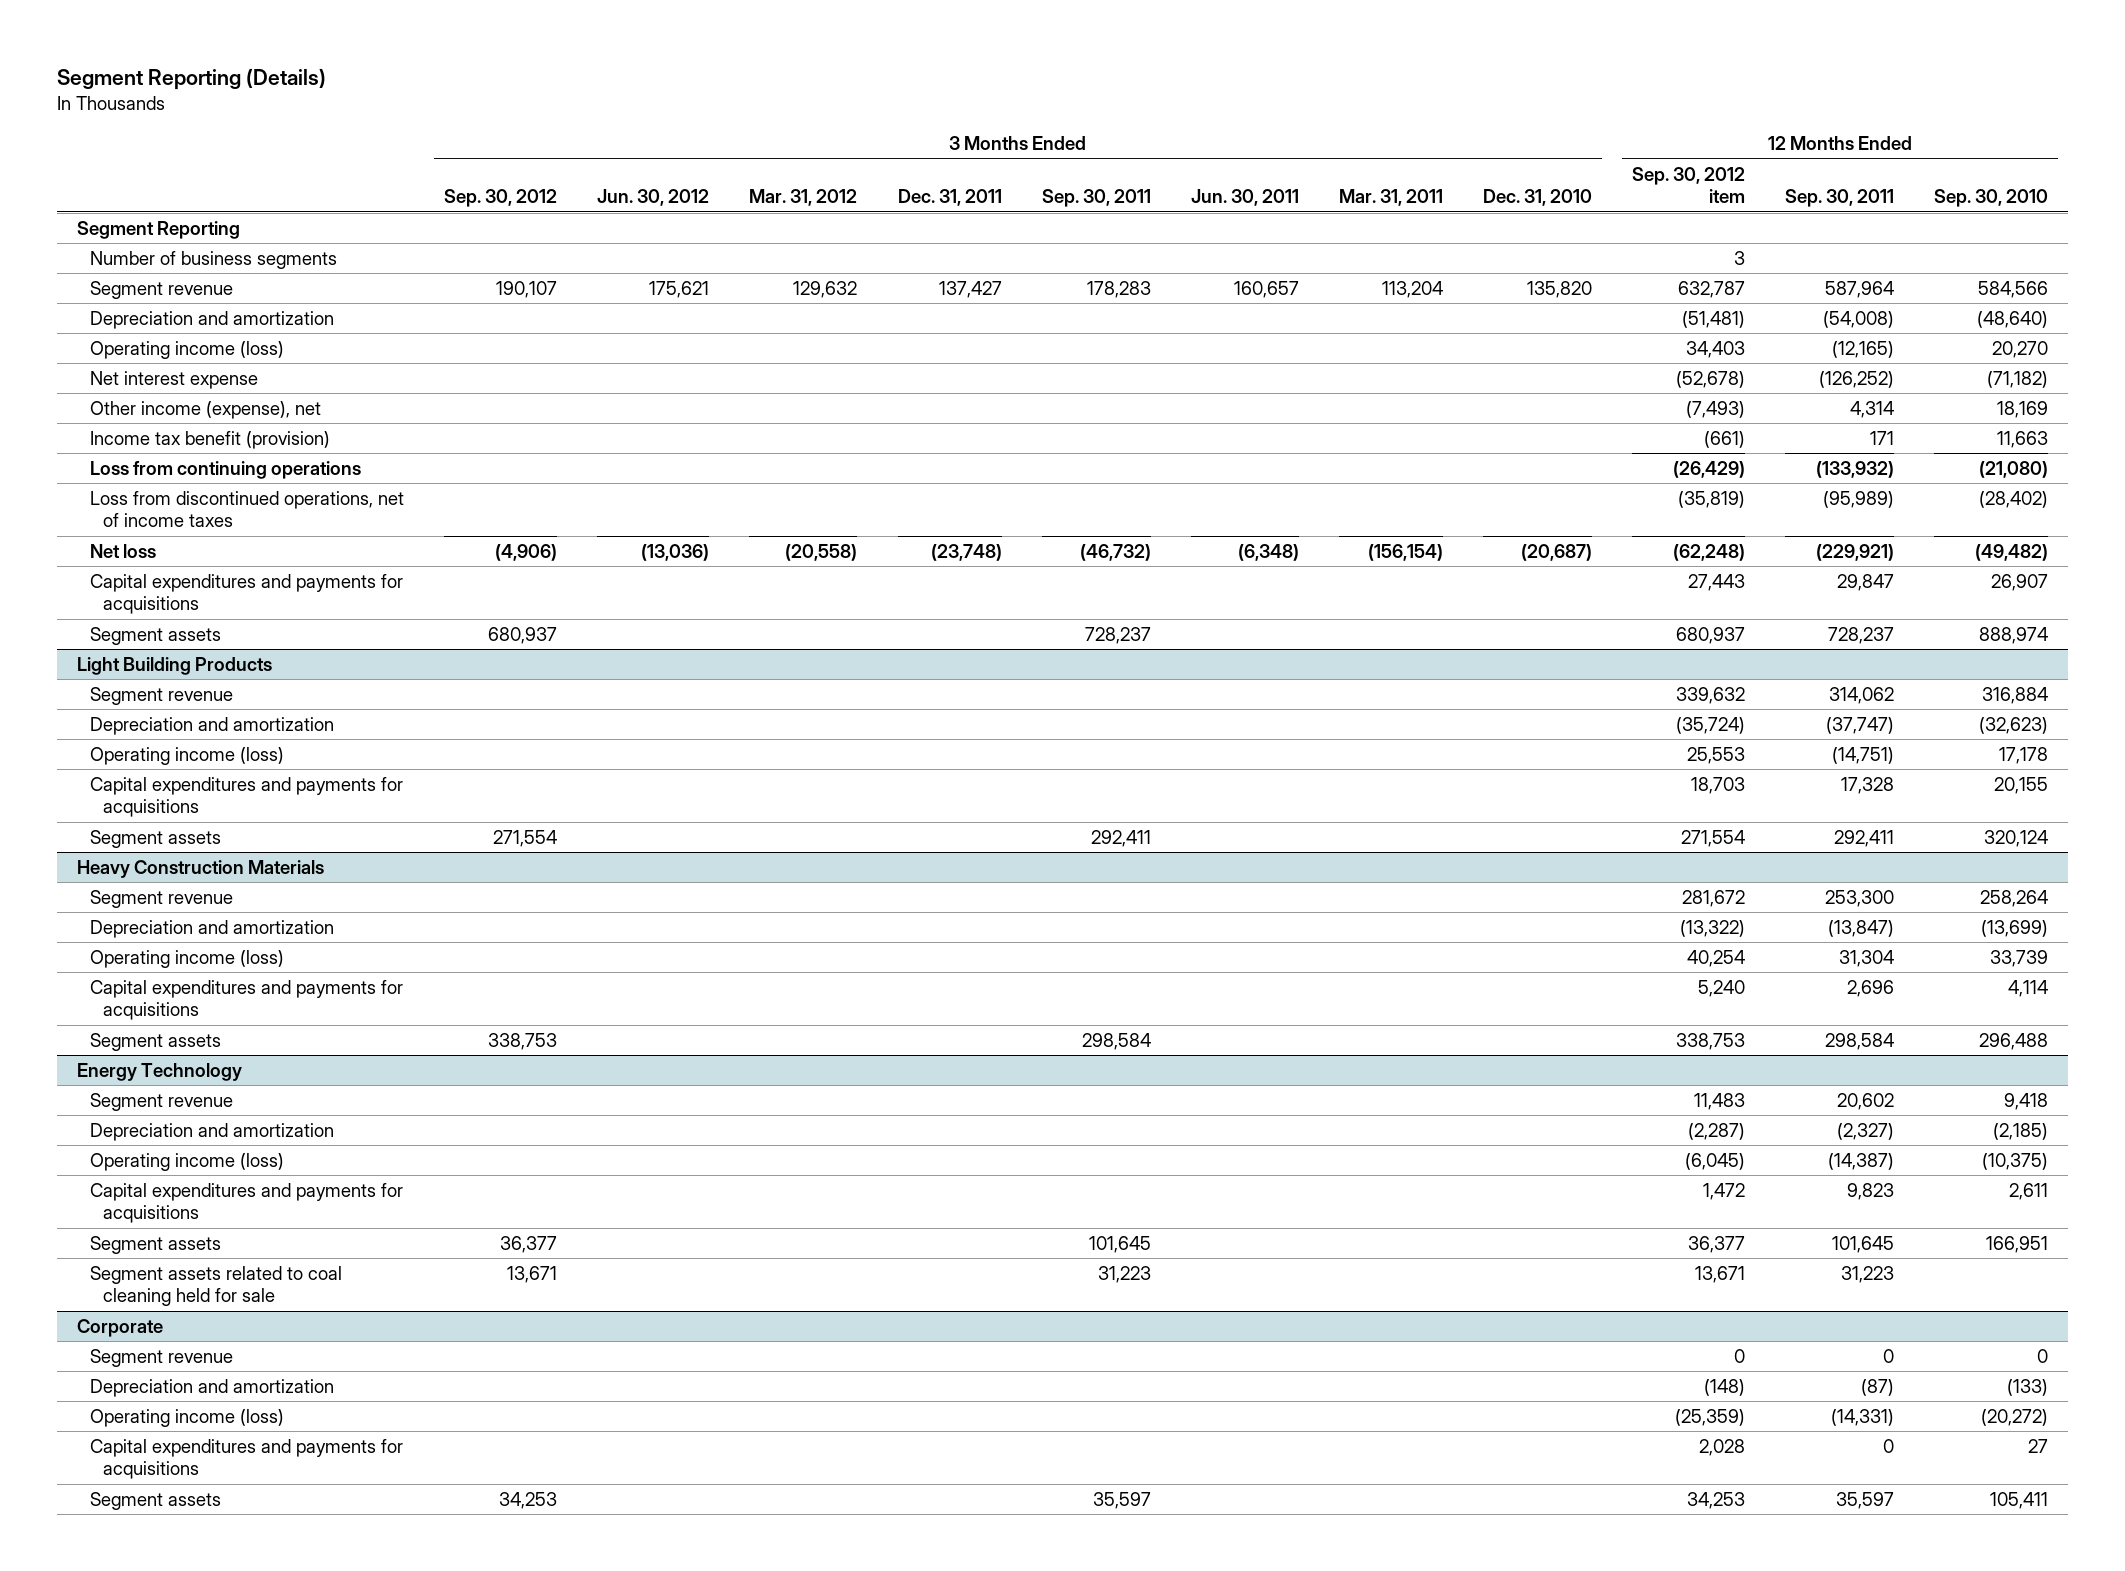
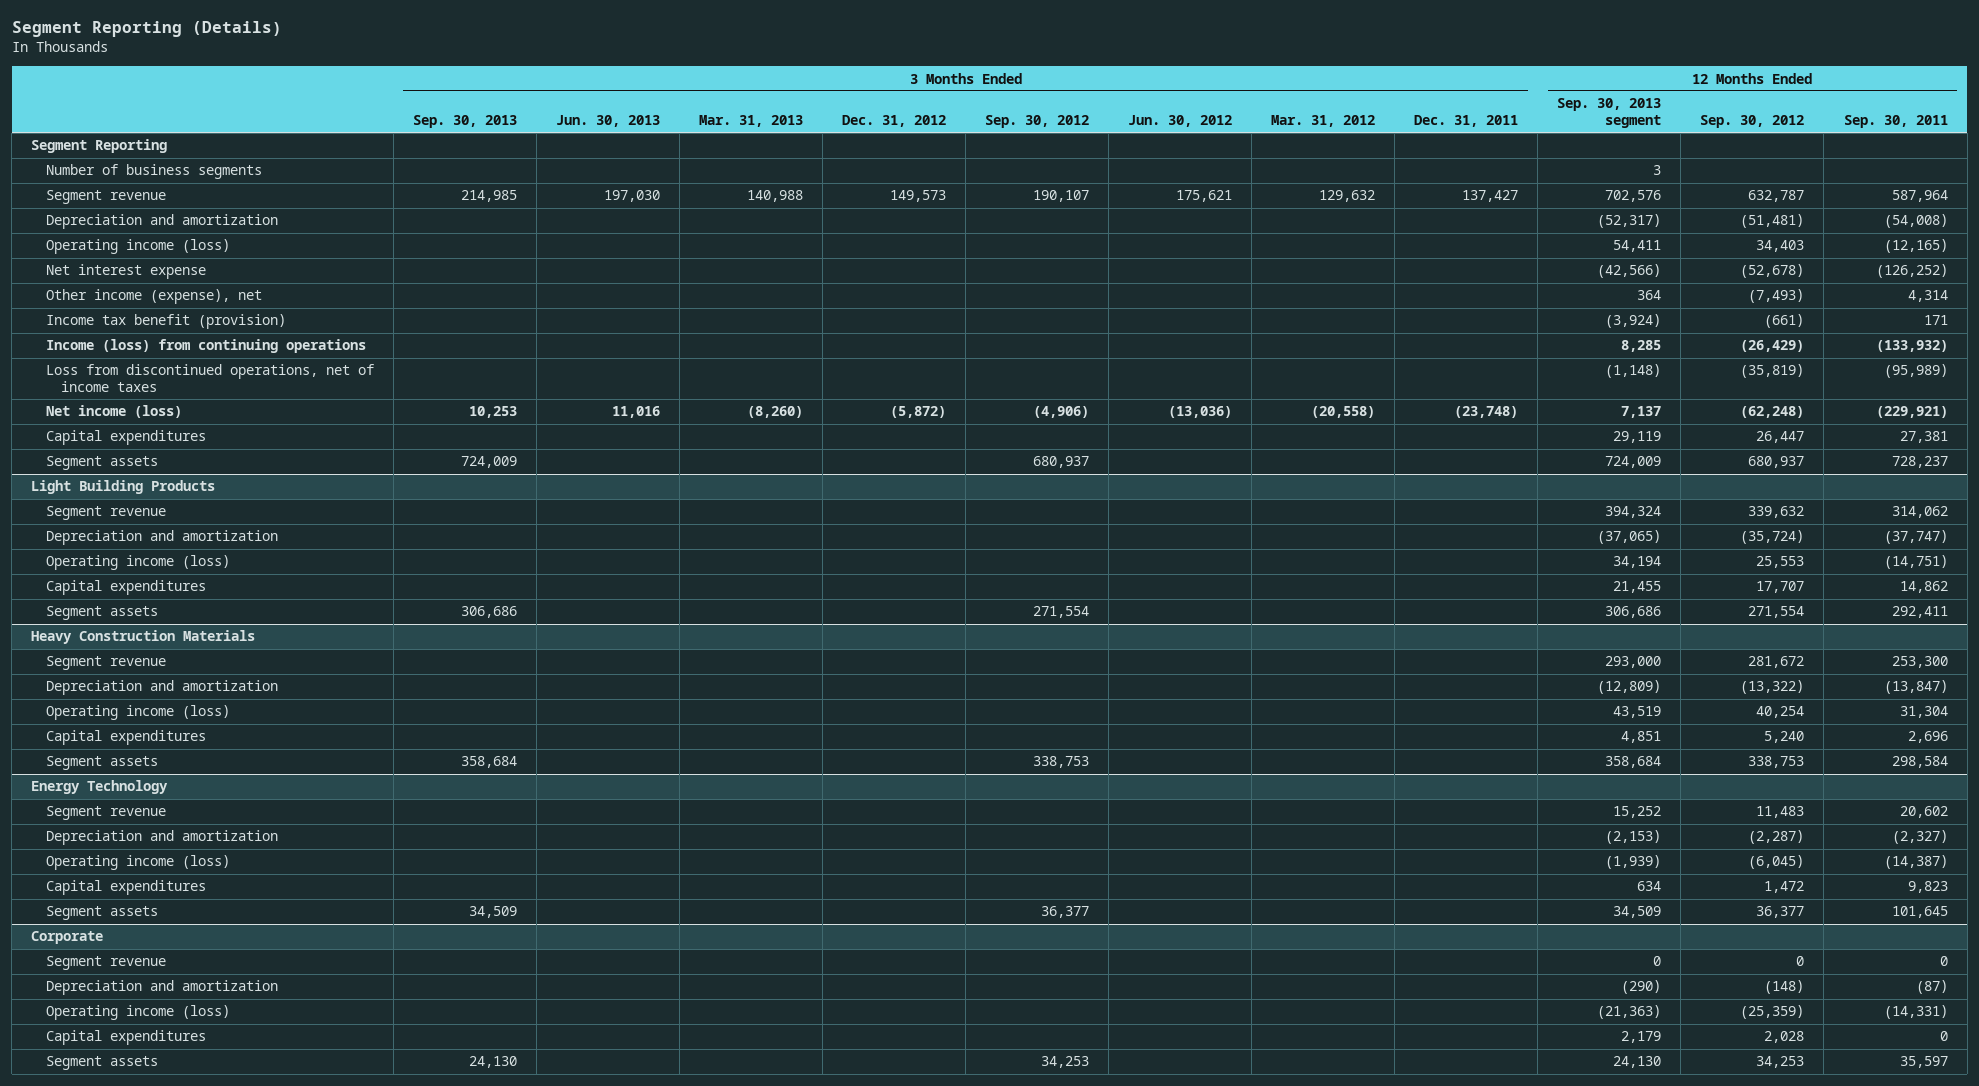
- | 3 Months Ended Sep. 30, 2012 | 3 Months Ended Jun. 30, 2012 | 3 Months Ended Mar. 31, 2012 | 3 Months Ended Dec. 31, 2011 | 3 Months Ended Sep. 30, 2011 | 3 Months Ended Jun. 30, 2011 | 3 Months Ended Mar. 31, 2011 | 3 Months Ended Dec. 31, 2010 | 12 Months Ended Sep. 30, 2012 item | 12 Months Ended Sep. 30, 2011 | 12 Months Ended Sep. 30, 2010
+ | 3 Months Ended Sep. 30, 2013 | 3 Months Ended Jun. 30, 2013 | 3 Months Ended Mar. 31, 2013 | 3 Months Ended Dec. 31, 2012 | 3 Months Ended Sep. 30, 2012 | 3 Months Ended Jun. 30, 2012 | 3 Months Ended Mar. 31, 2012 | 3 Months Ended Dec. 31, 2011 | 12 Months Ended Sep. 30, 2013 segment | 12 Months Ended Sep. 30, 2012 | 12 Months Ended Sep. 30, 2011
- Loss from continuing operations | | | | | | | | | (26,429) | (133,932) | (21,080)
+ Income (loss) from continuing operations | | | | | | | | | 8,285 | (26,429) | (133,932)
- Net loss | (4,906) | (13,036) | (20,558) | (23,748) | (46,732) | (6,348) | (156,154) | (20,687) | (62,248) | (229,921) | (49,482)
- Capital expenditures and payments for acquisitions | | | | | | | | | 27,443 | 29,847 | 26,907
+ Net income (loss) | 10,253 | 11,016 | (8,260) | (5,872) | (4,906) | (13,036) | (20,558) | (23,748) | 7,137 | (62,248) | (229,921)
+ Capital expenditures | | | | | | | | | 29,119 | 26,447 | 27,381
@ Light Building Products
- Capital expenditures and payments for acquisitions | | | | | | | | | 18,703 | 17,328 | 20,155
+ Capital expenditures | | | | | | | | | 21,455 | 17,707 | 14,862
@ Heavy Construction Materials
- Capital expenditures and payments for acquisitions | | | | | | | | | 5,240 | 2,696 | 4,114
+ Capital expenditures | | | | | | | | | 4,851 | 5,240 | 2,696
@ Energy Technology
- Capital expenditures and payments for acquisitions | | | | | | | | | 1,472 | 9,823 | 2,611
+ Capital expenditures | | | | | | | | | 634 | 1,472 | 9,823
- Segment assets related to coal cleaning held for sale | 13,671 | | | | 31,223 | | | | 13,671 | 31,223 |
@ Corporate
- Capital expenditures and payments for acquisitions | | | | | | | | | 2,028 | 0 | 27
+ Capital expenditures | | | | | | | | | 2,179 | 2,028 | 0

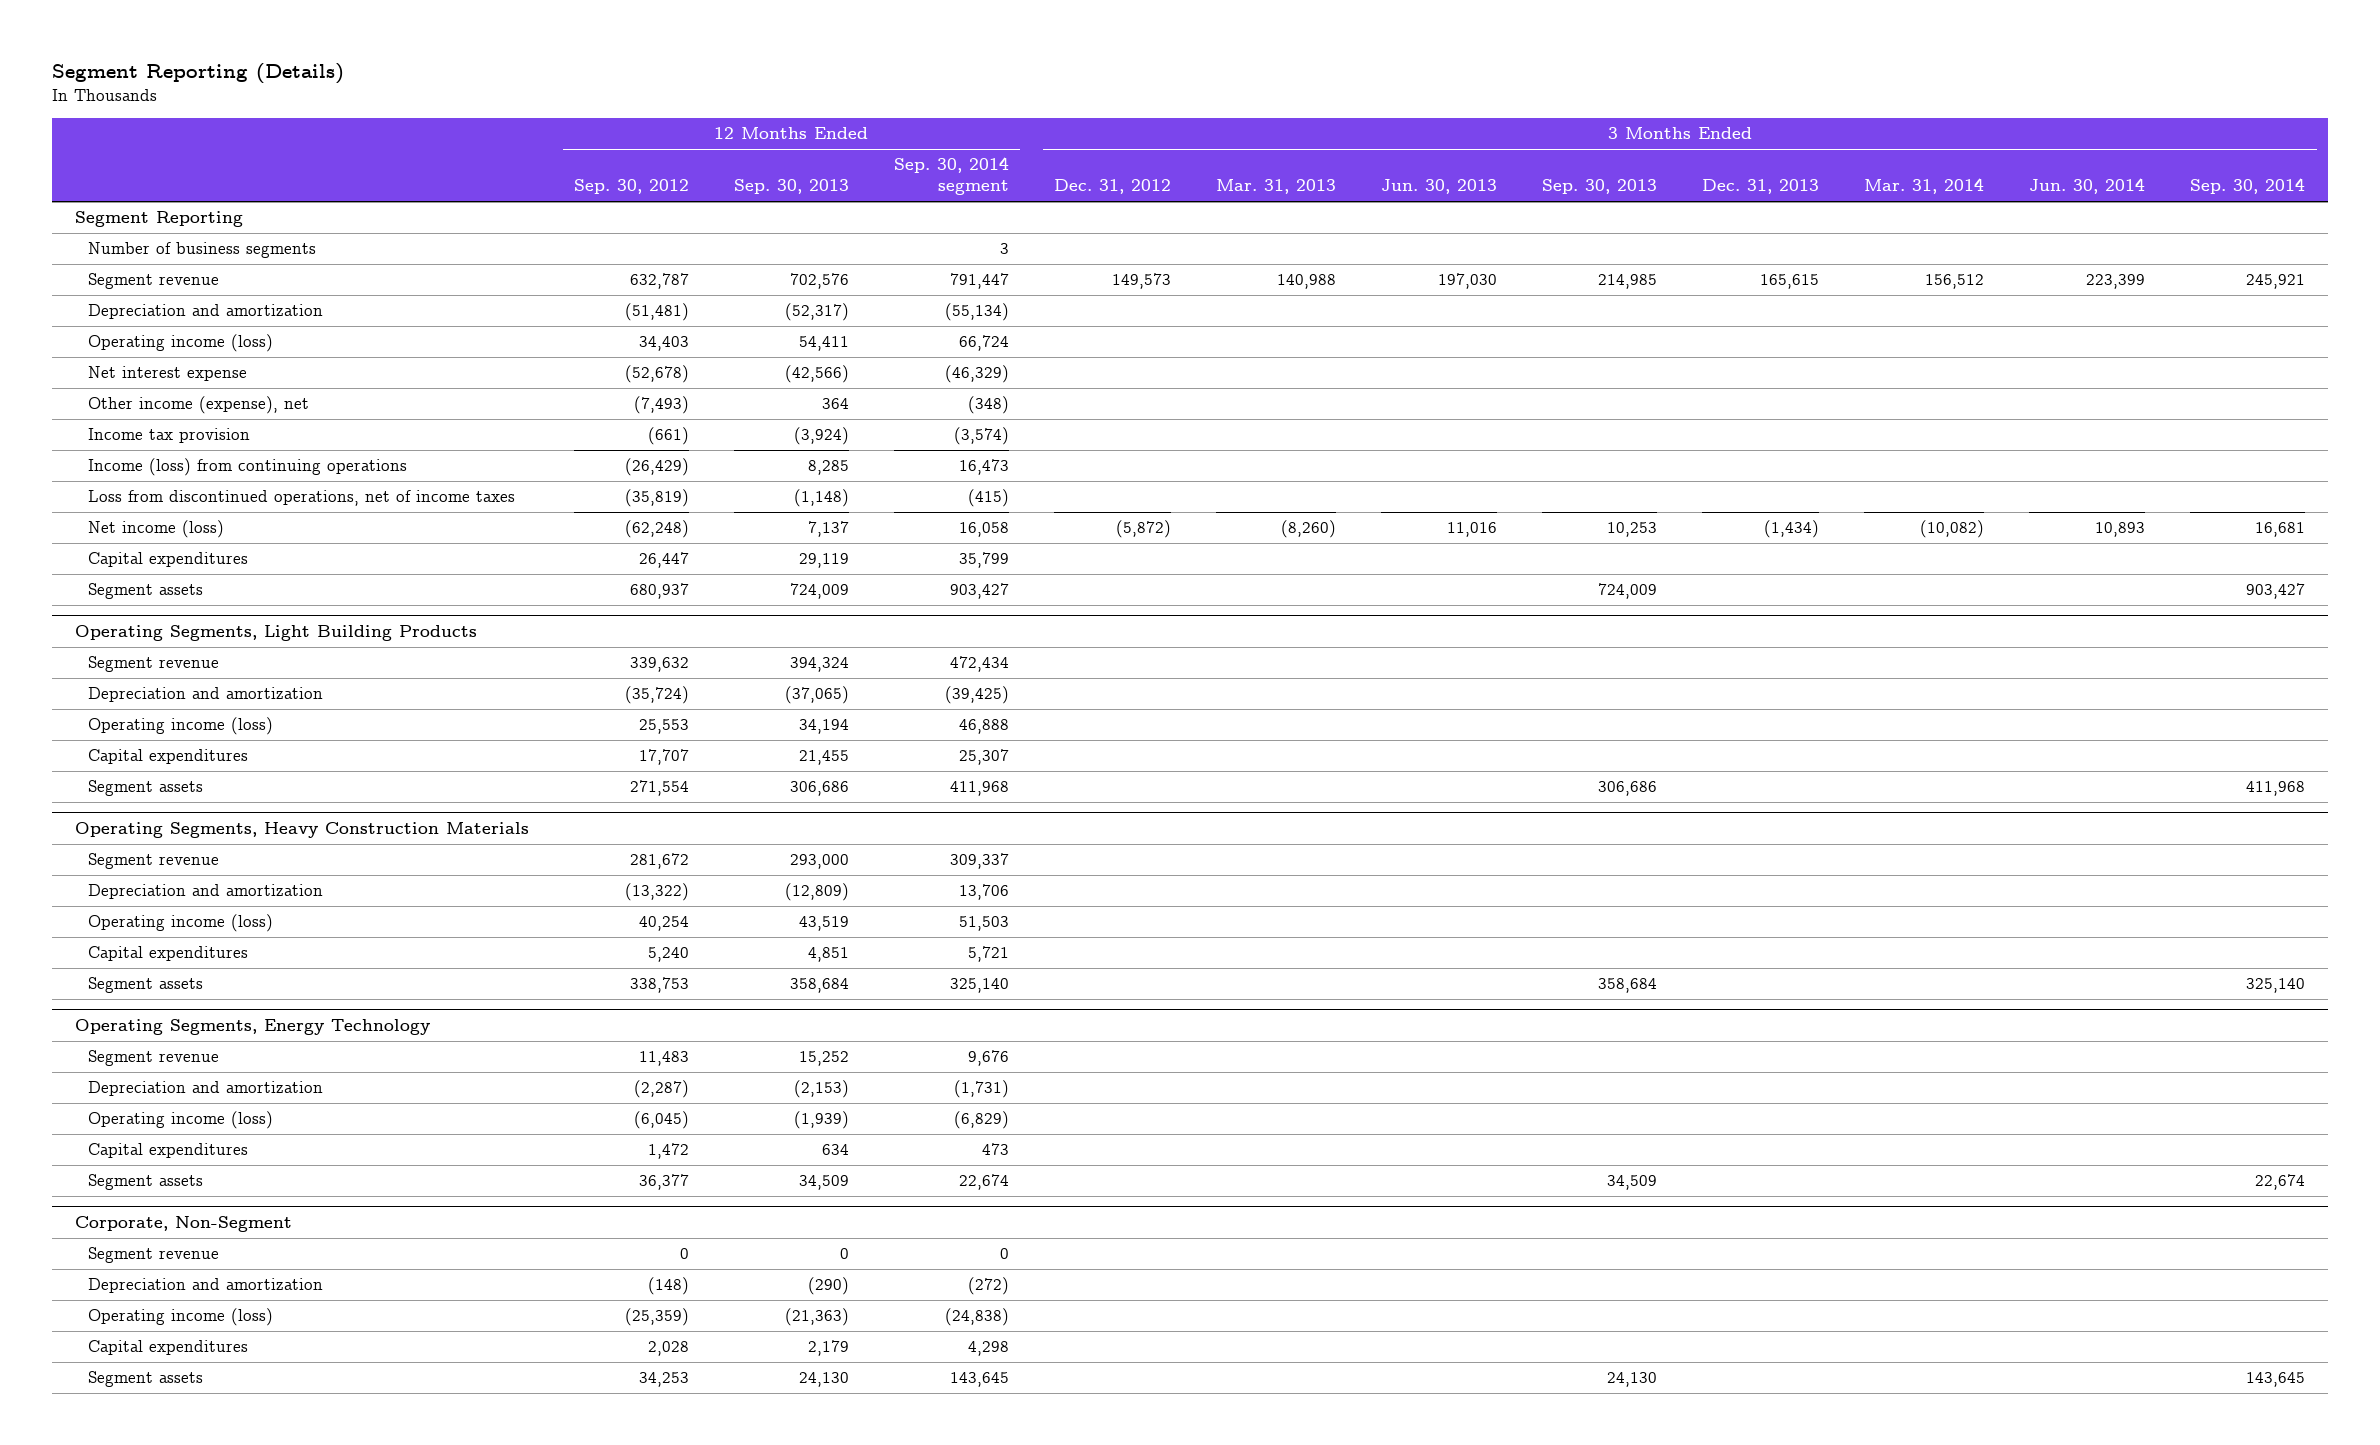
- | 3 Months Ended Sep. 30, 2013 | 3 Months Ended Jun. 30, 2013 | 3 Months Ended Mar. 31, 2013 | 3 Months Ended Dec. 31, 2012 | 3 Months Ended Sep. 30, 2012 | 3 Months Ended Jun. 30, 2012 | 3 Months Ended Mar. 31, 2012 | 3 Months Ended Dec. 31, 2011 | 12 Months Ended Sep. 30, 2013 segment | 12 Months Ended Sep. 30, 2012 | 12 Months Ended Sep. 30, 2011
+ | 12 Months Ended Sep. 30, 2012 | 12 Months Ended Sep. 30, 2013 | 12 Months Ended Sep. 30, 2014 segment | 3 Months Ended Dec. 31, 2012 | 3 Months Ended Mar. 31, 2013 | 3 Months Ended Jun. 30, 2013 | 3 Months Ended Sep. 30, 2013 | 3 Months Ended Dec. 31, 2013 | 3 Months Ended Mar. 31, 2014 | 3 Months Ended Jun. 30, 2014 | 3 Months Ended Sep. 30, 2014
- Income tax benefit (provision) | | | | | | | | | (3,924) | (661) | 171
+ Income tax provision | (661) | (3,924) | (3,574) | | | | | | | |
- Light Building Products
+ Operating Segments, Light Building Products
- Heavy Construction Materials
+ Operating Segments, Heavy Construction Materials
- Energy Technology
+ Operating Segments, Energy Technology
- Corporate
+ Corporate, Non-Segment

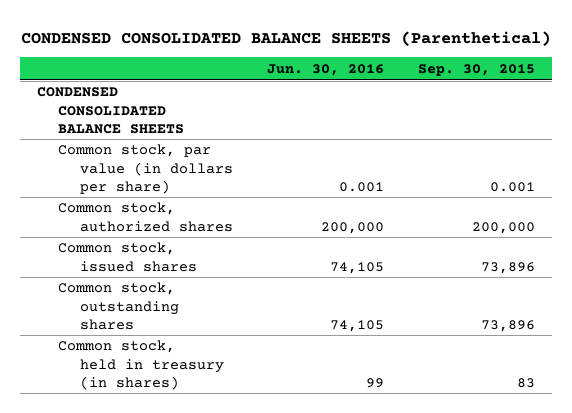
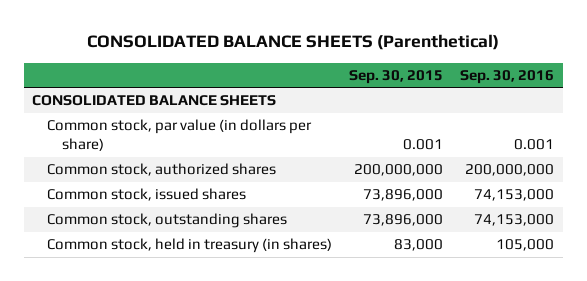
- CONDENSED CONSOLIDATED BALANCE SHEETS (Parenthetical)
+ CONSOLIDATED BALANCE SHEETS (Parenthetical)
- | Jun. 30, 2016 | Sep. 30, 2015
+ | Sep. 30, 2015 | Sep. 30, 2016
- CONDENSED CONSOLIDATED BALANCE SHEETS
+ CONSOLIDATED BALANCE SHEETS
- Common stock, authorized shares | 200,000 | 200,000
- Common stock, issued shares | 74,105 | 73,896
- Common stock, outstanding shares | 74,105 | 73,896
- Common stock, held in treasury (in shares) | 99 | 83
+ Common stock, authorized shares | 200,000,000 | 200,000,000
+ Common stock, issued shares | 73,896,000 | 74,153,000
+ Common stock, outstanding shares | 73,896,000 | 74,153,000
+ Common stock, held in treasury (in shares) | 83,000 | 105,000

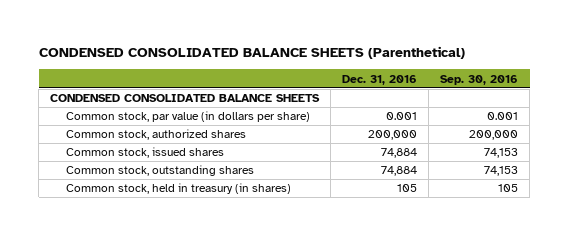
- CONSOLIDATED BALANCE SHEETS (Parenthetical)
+ CONDENSED CONSOLIDATED BALANCE SHEETS (Parenthetical)
- | Sep. 30, 2015 | Sep. 30, 2016
+ | Dec. 31, 2016 | Sep. 30, 2016
- CONSOLIDATED BALANCE SHEETS
+ CONDENSED CONSOLIDATED BALANCE SHEETS
- Common stock, authorized shares | 200,000,000 | 200,000,000
- Common stock, issued shares | 73,896,000 | 74,153,000
- Common stock, outstanding shares | 73,896,000 | 74,153,000
- Common stock, held in treasury (in shares) | 83,000 | 105,000
+ Common stock, authorized shares | 200,000 | 200,000
+ Common stock, issued shares | 74,884 | 74,153
+ Common stock, outstanding shares | 74,884 | 74,153
+ Common stock, held in treasury (in shares) | 105 | 105

